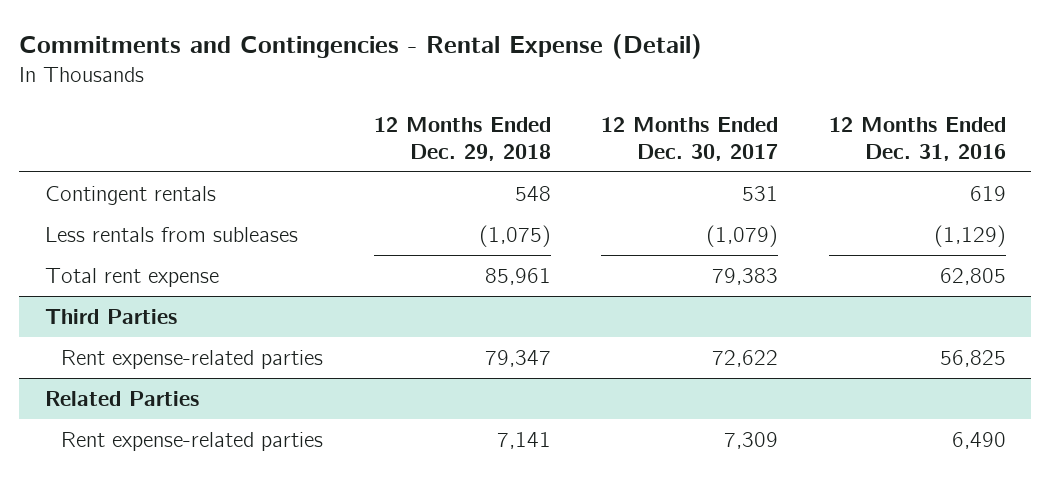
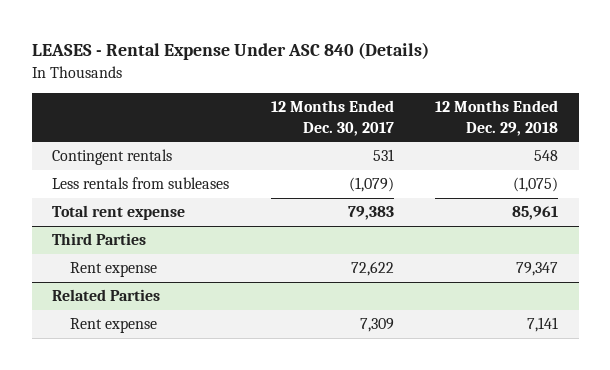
- Commitments and Contingencies - Rental Expense (Detail)
+ LEASES - Rental Expense Under ASC 840 (Details)
- | 12 Months Ended Dec. 29, 2018 | 12 Months Ended Dec. 30, 2017 | 12 Months Ended Dec. 31, 2016
+ | 12 Months Ended Dec. 30, 2017 | 12 Months Ended Dec. 29, 2018
@ Third Parties
- Rent expense-related parties | 79,347 | 72,622 | 56,825
+ Rent expense | 72,622 | 79,347
@ Related Parties
- Rent expense-related parties | 7,141 | 7,309 | 6,490
+ Rent expense | 7,309 | 7,141

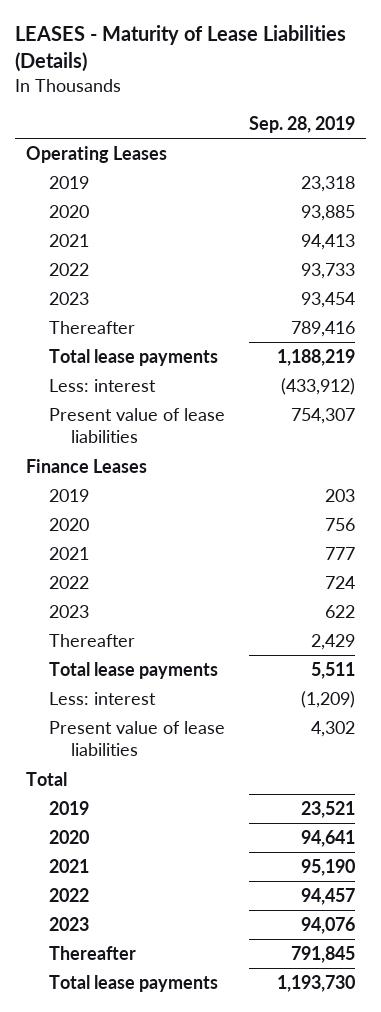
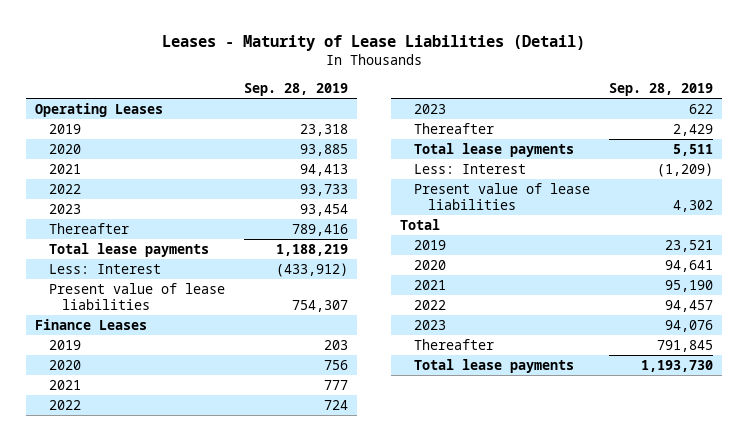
- LEASES - Maturity of Lease Liabilities (Details)
+ Leases - Maturity of Lease Liabilities (Detail)
- Less: interest | (433,912)
+ Less: Interest | (433,912)
- Less: interest | (1,209)
+ Less: Interest | (1,209)

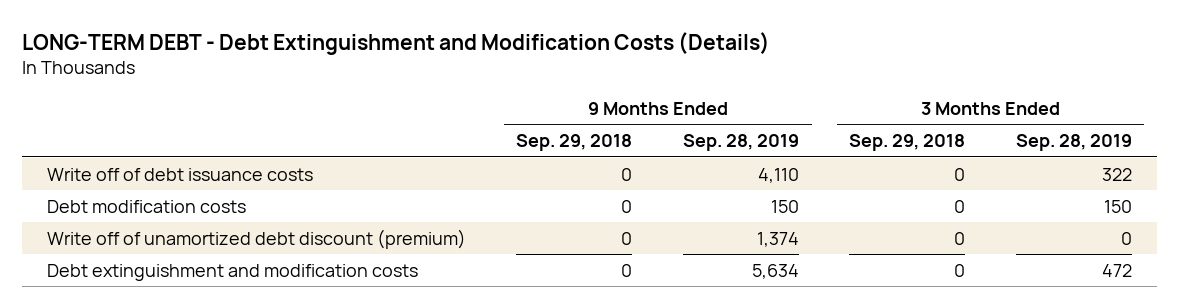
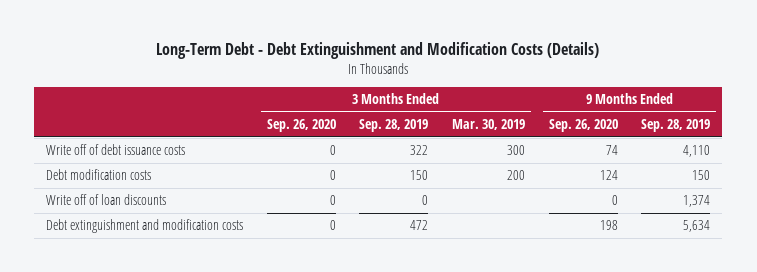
- LONG-TERM DEBT - Debt Extinguishment and Modification Costs (Details)
+ Long-Term Debt - Debt Extinguishment and Modification Costs (Details)
- | 9 Months Ended Sep. 29, 2018 | 9 Months Ended Sep. 28, 2019 | 3 Months Ended Sep. 29, 2018 | 3 Months Ended Sep. 28, 2019
+ | 3 Months Ended Sep. 26, 2020 | 3 Months Ended Sep. 28, 2019 | 3 Months Ended Mar. 30, 2019 | 9 Months Ended Sep. 26, 2020 | 9 Months Ended Sep. 28, 2019
- Write off of unamortized debt discount (premium) | 0 | 1,374 | 0 | 0
+ Write off of loan discounts | 0 | 0 | | 0 | 1,374

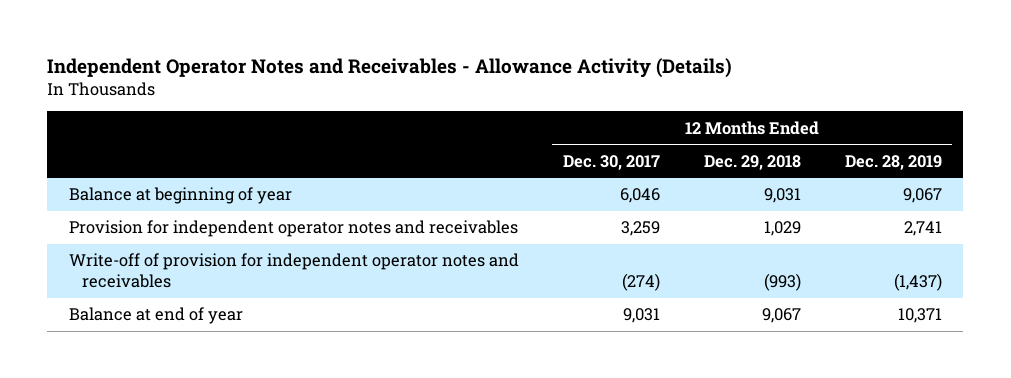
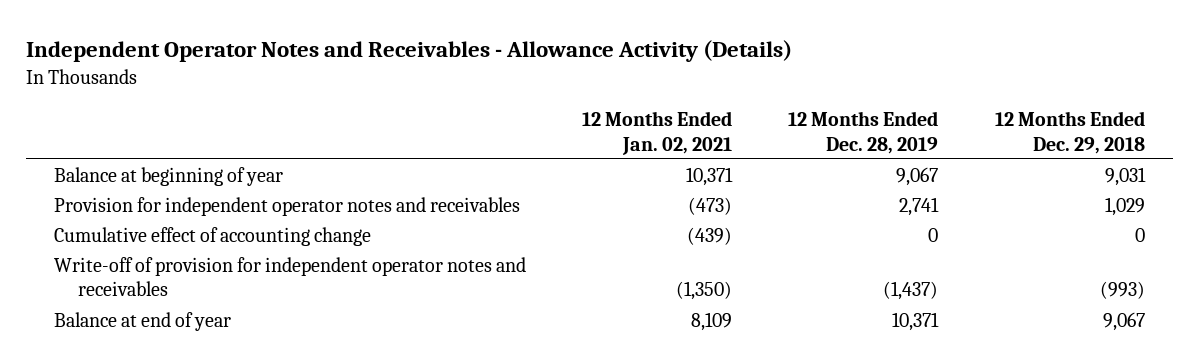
- | 12 Months Ended Dec. 30, 2017 | 12 Months Ended Dec. 29, 2018 | 12 Months Ended Dec. 28, 2019
+ | 12 Months Ended Jan. 02, 2021 | 12 Months Ended Dec. 28, 2019 | 12 Months Ended Dec. 29, 2018
+ Cumulative effect of accounting change | (439) | 0 | 0

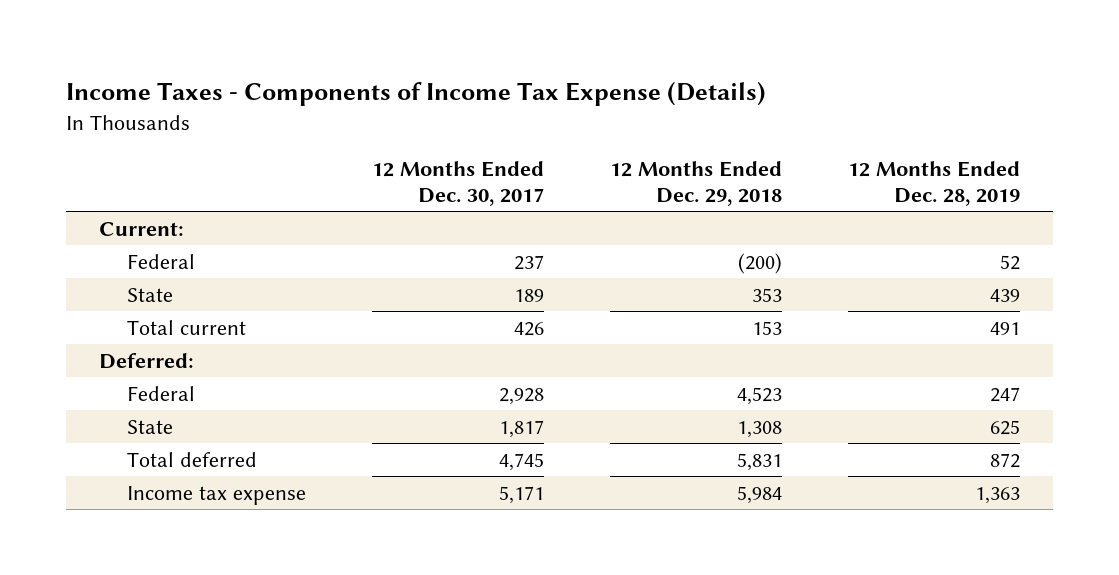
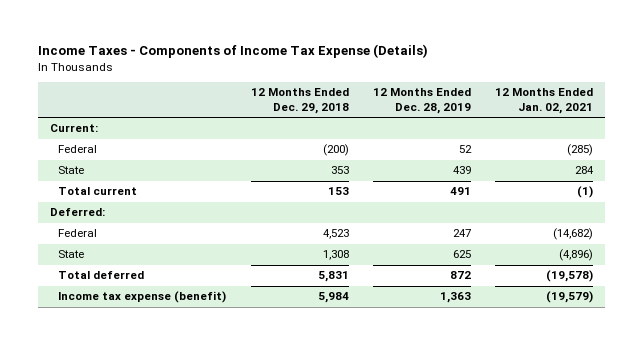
- | 12 Months Ended Dec. 30, 2017 | 12 Months Ended Dec. 29, 2018 | 12 Months Ended Dec. 28, 2019
+ | 12 Months Ended Dec. 29, 2018 | 12 Months Ended Dec. 28, 2019 | 12 Months Ended Jan. 02, 2021
- Income tax expense | 5,171 | 5,984 | 1,363
+ Income tax expense (benefit) | 5,984 | 1,363 | (19,579)

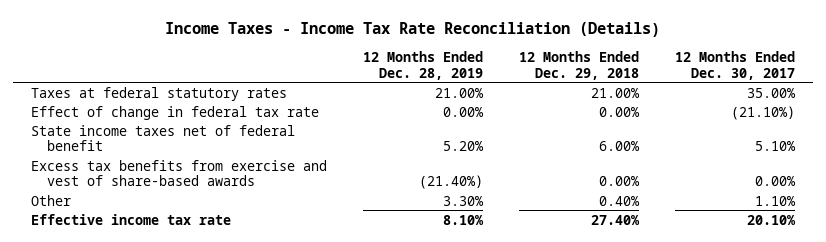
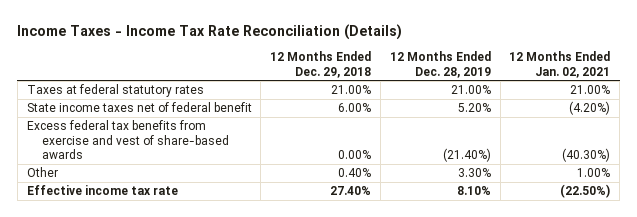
- | 12 Months Ended Dec. 28, 2019 | 12 Months Ended Dec. 29, 2018 | 12 Months Ended Dec. 30, 2017
+ | 12 Months Ended Dec. 29, 2018 | 12 Months Ended Dec. 28, 2019 | 12 Months Ended Jan. 02, 2021
- Effect of change in federal tax rate | 0.00% | 0.00% | (21.10%)
- Excess tax benefits from exercise and vest of share-based awards | (21.40%) | 0.00% | 0.00%
+ Excess federal tax benefits from exercise and vest of share-based awards | 0.00% | (21.40%) | (40.30%)

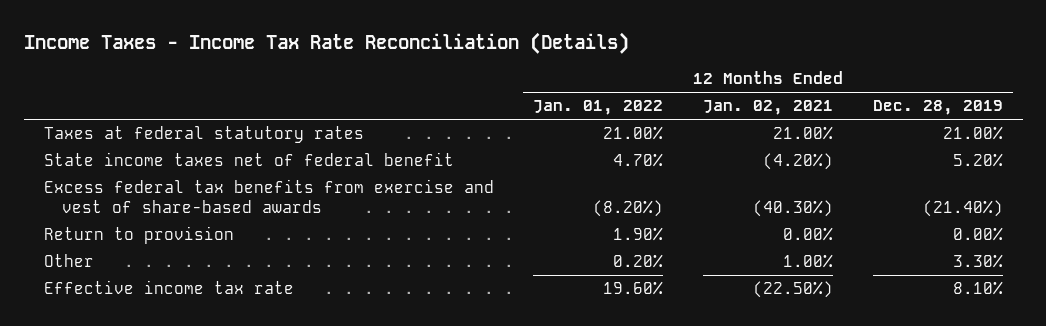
- | 12 Months Ended Dec. 29, 2018 | 12 Months Ended Dec. 28, 2019 | 12 Months Ended Jan. 02, 2021
+ | 12 Months Ended Jan. 01, 2022 | 12 Months Ended Jan. 02, 2021 | 12 Months Ended Dec. 28, 2019
+ Return to provision | 1.90% | 0.00% | 0.00%

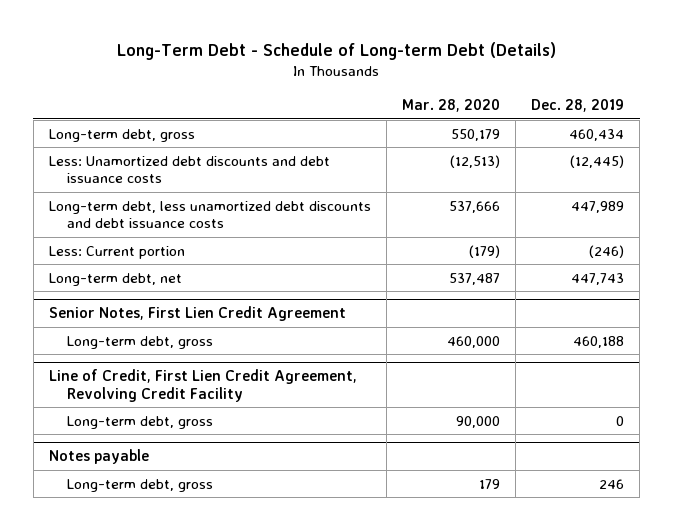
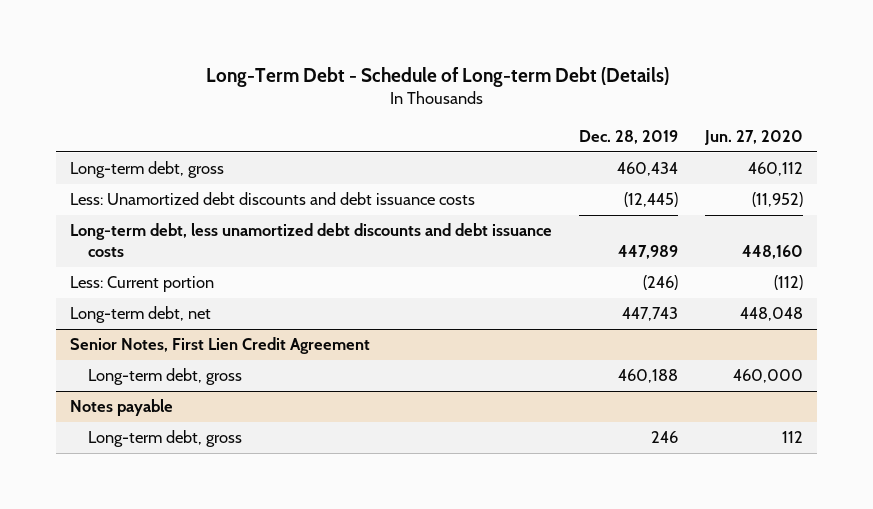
- | Mar. 28, 2020 | Dec. 28, 2019
+ | Dec. 28, 2019 | Jun. 27, 2020
- Line of Credit, First Lien Credit Agreement, Revolving Credit Facility
- Long-term debt, gross | 90,000 | 0

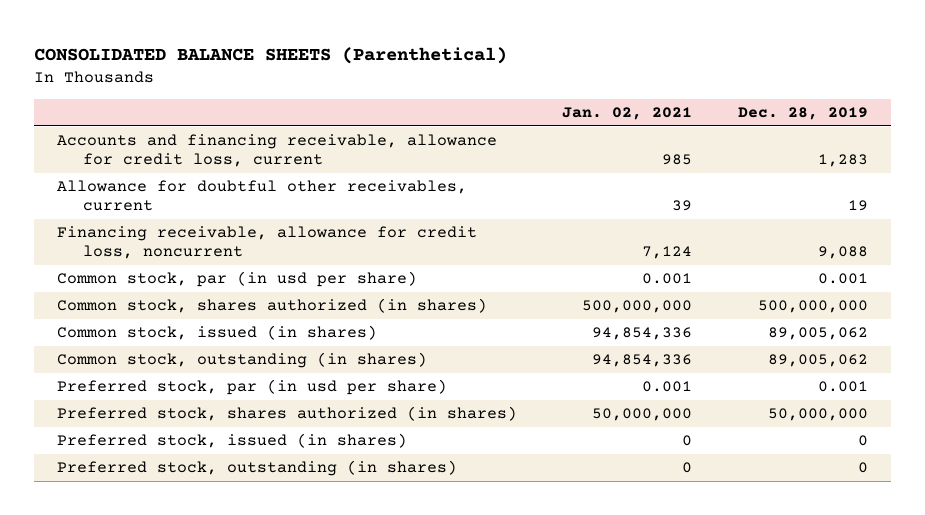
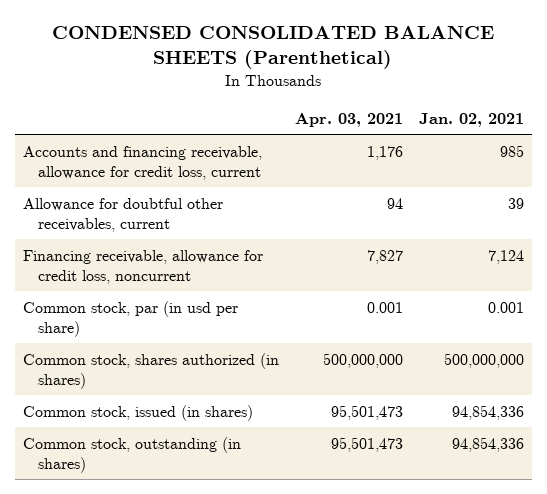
- CONSOLIDATED BALANCE SHEETS (Parenthetical)
+ CONDENSED CONSOLIDATED BALANCE SHEETS (Parenthetical)
- | Jan. 02, 2021 | Dec. 28, 2019
+ | Apr. 03, 2021 | Jan. 02, 2021
- Preferred stock, par (in usd per share) | 0.001 | 0.001
- Preferred stock, shares authorized (in shares) | 50,000,000 | 50,000,000
- Preferred stock, issued (in shares) | 0 | 0
- Preferred stock, outstanding (in shares) | 0 | 0

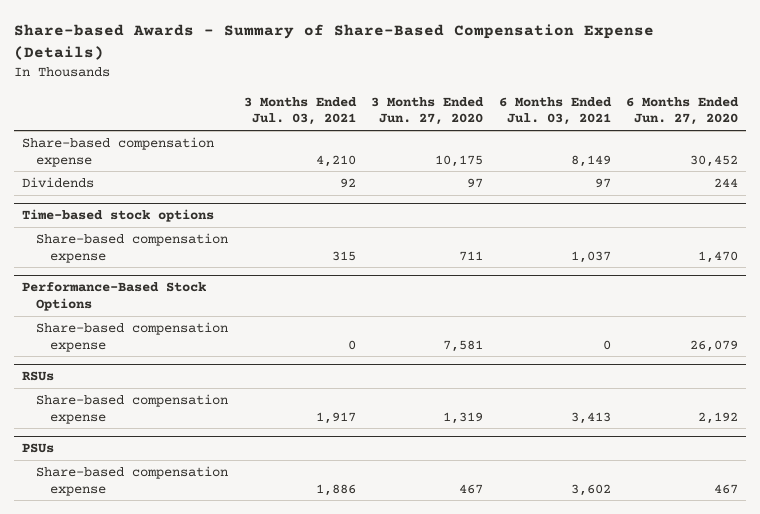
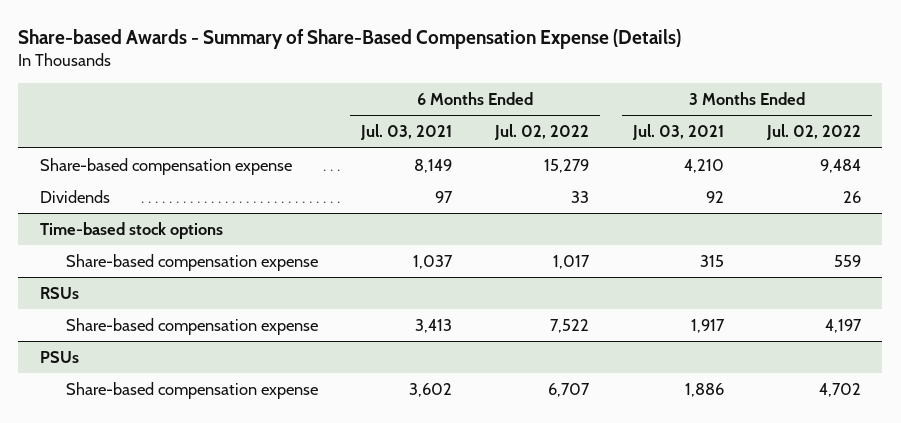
- | 3 Months Ended Jul. 03, 2021 | 3 Months Ended Jun. 27, 2020 | 6 Months Ended Jul. 03, 2021 | 6 Months Ended Jun. 27, 2020
+ | 6 Months Ended Jul. 03, 2021 | 6 Months Ended Jul. 02, 2022 | 3 Months Ended Jul. 03, 2021 | 3 Months Ended Jul. 02, 2022
- Performance-Based Stock Options
- Share-based compensation expense | 0 | 7,581 | 0 | 26,079

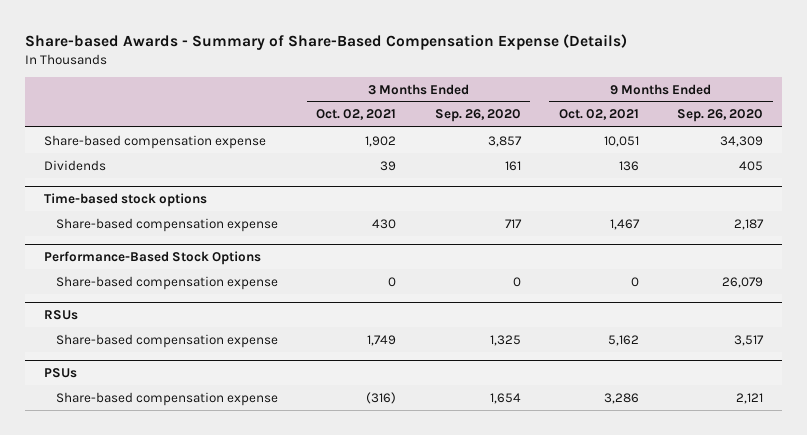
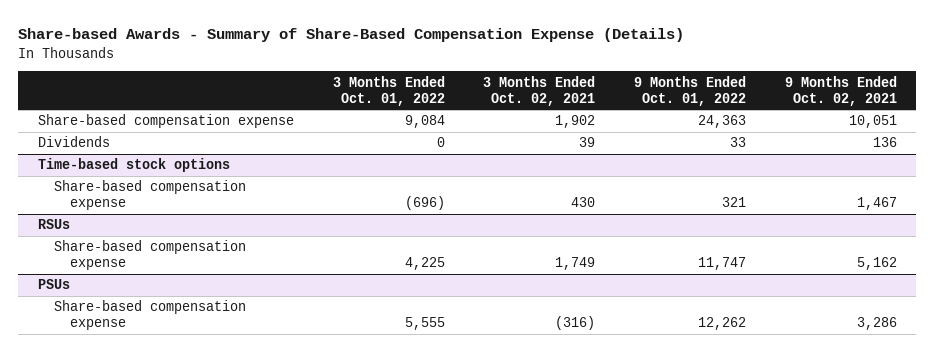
- | 3 Months Ended Oct. 02, 2021 | 3 Months Ended Sep. 26, 2020 | 9 Months Ended Oct. 02, 2021 | 9 Months Ended Sep. 26, 2020
+ | 3 Months Ended Oct. 01, 2022 | 3 Months Ended Oct. 02, 2021 | 9 Months Ended Oct. 01, 2022 | 9 Months Ended Oct. 02, 2021
- Performance-Based Stock Options
- Share-based compensation expense | 0 | 0 | 0 | 26,079

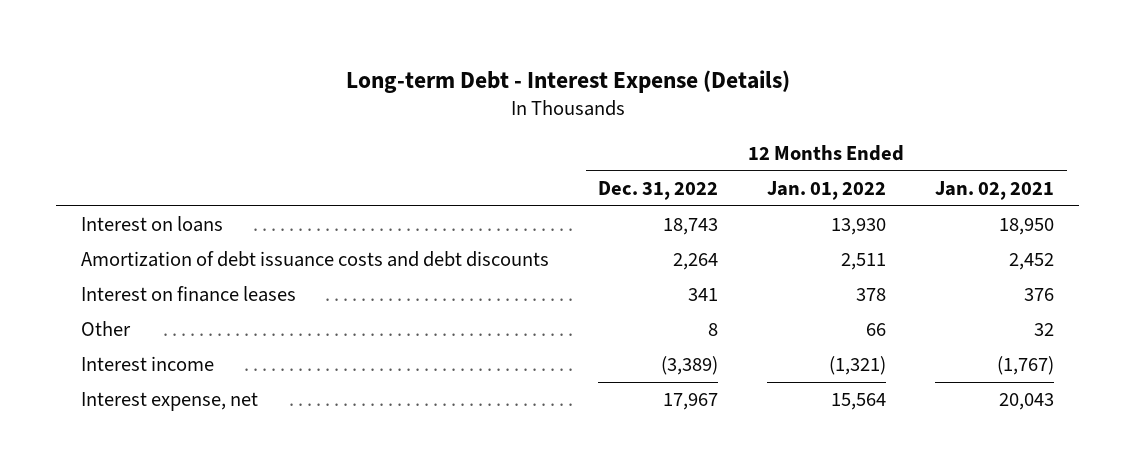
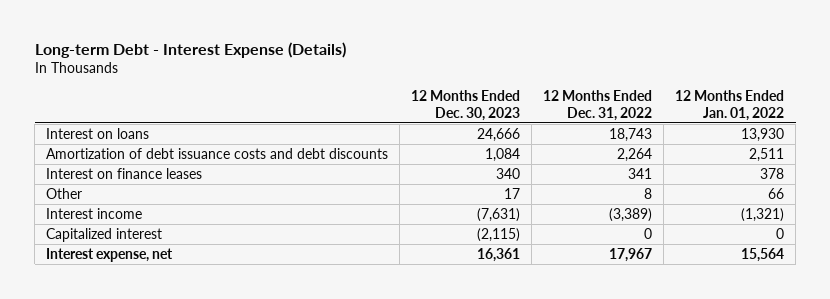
- | 12 Months Ended Dec. 31, 2022 | 12 Months Ended Jan. 01, 2022 | 12 Months Ended Jan. 02, 2021
+ | 12 Months Ended Dec. 30, 2023 | 12 Months Ended Dec. 31, 2022 | 12 Months Ended Jan. 01, 2022
+ Capitalized interest | (2,115) | 0 | 0

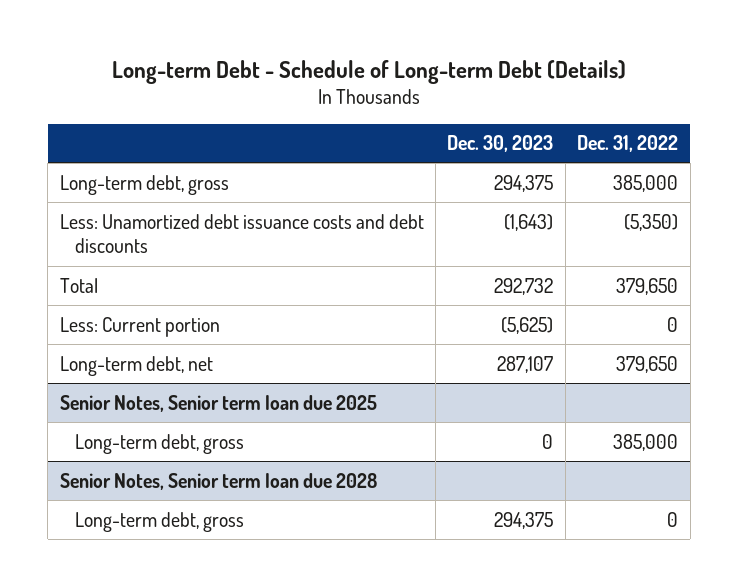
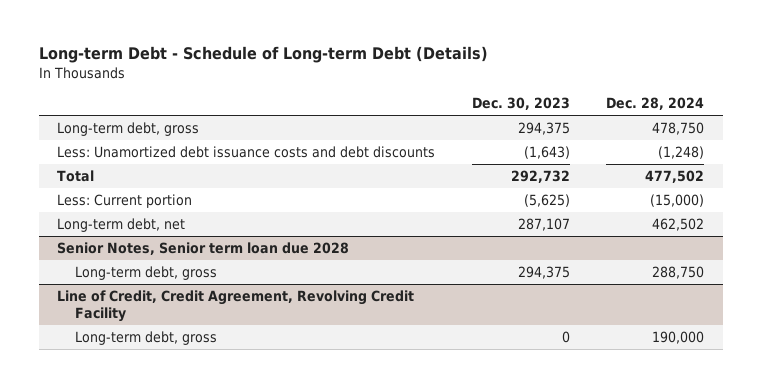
- | Dec. 30, 2023 | Dec. 31, 2022
+ | Dec. 30, 2023 | Dec. 28, 2024
- Senior Notes, Senior term loan due 2025
- Long-term debt, gross | 0 | 385,000
+ Line of Credit, Credit Agreement, Revolving Credit Facility
+ Long-term debt, gross | 0 | 190,000

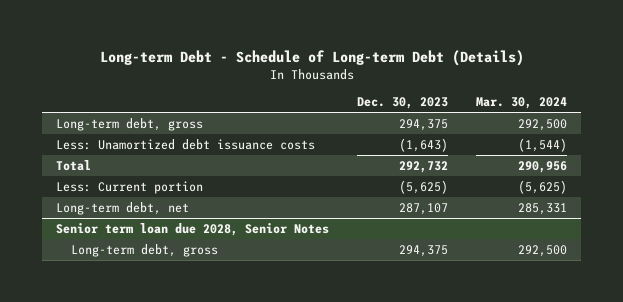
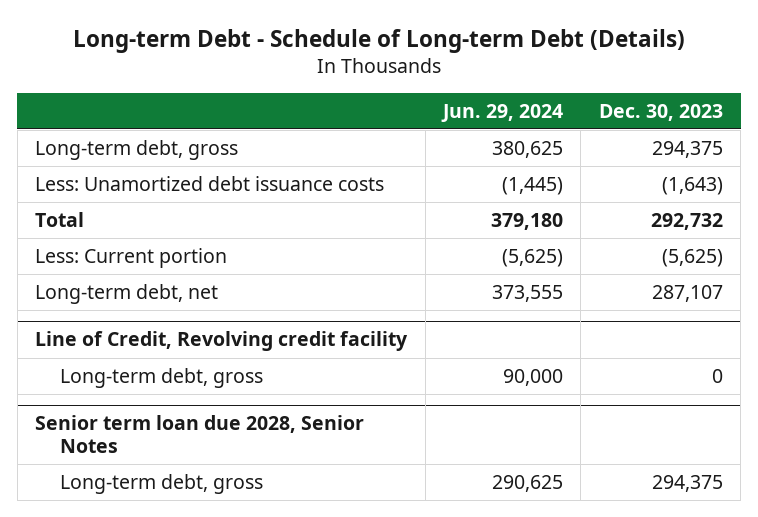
- | Dec. 30, 2023 | Mar. 30, 2024
+ | Jun. 29, 2024 | Dec. 30, 2023
+ Line of Credit, Revolving credit facility
+ Long-term debt, gross | 90,000 | 0

